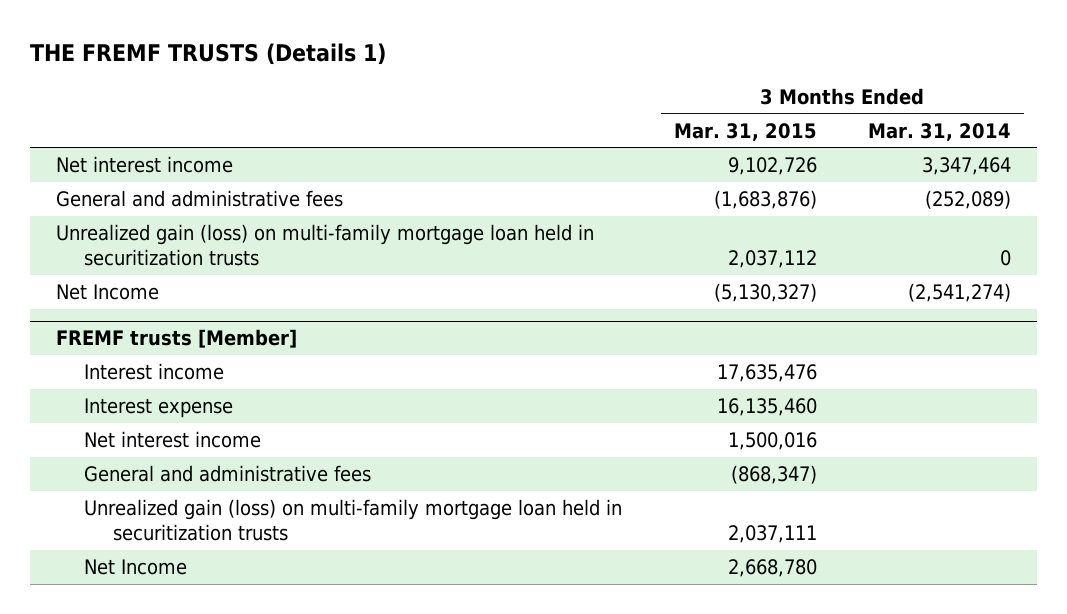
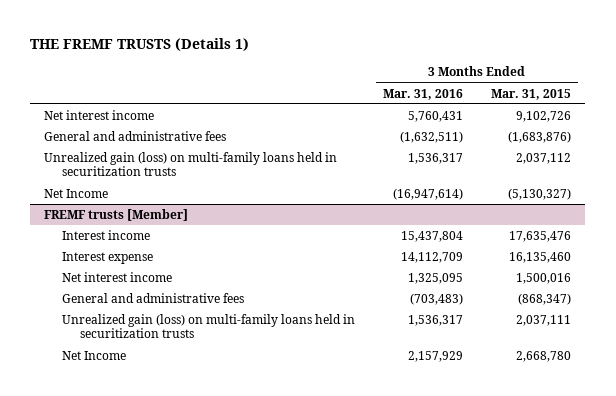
- | 3 Months Ended Mar. 31, 2015 | 3 Months Ended Mar. 31, 2014
+ | 3 Months Ended Mar. 31, 2016 | 3 Months Ended Mar. 31, 2015
- Unrealized gain (loss) on multi-family mortgage loan held in securitization trusts | 2,037,112 | 0
+ Unrealized gain (loss) on multi-family loans held in securitization trusts | 1,536,317 | 2,037,112
@ FREMF trusts [Member]
- Unrealized gain (loss) on multi-family mortgage loan held in securitization trusts | 2,037,111 |
+ Unrealized gain (loss) on multi-family loans held in securitization trusts | 1,536,317 | 2,037,111

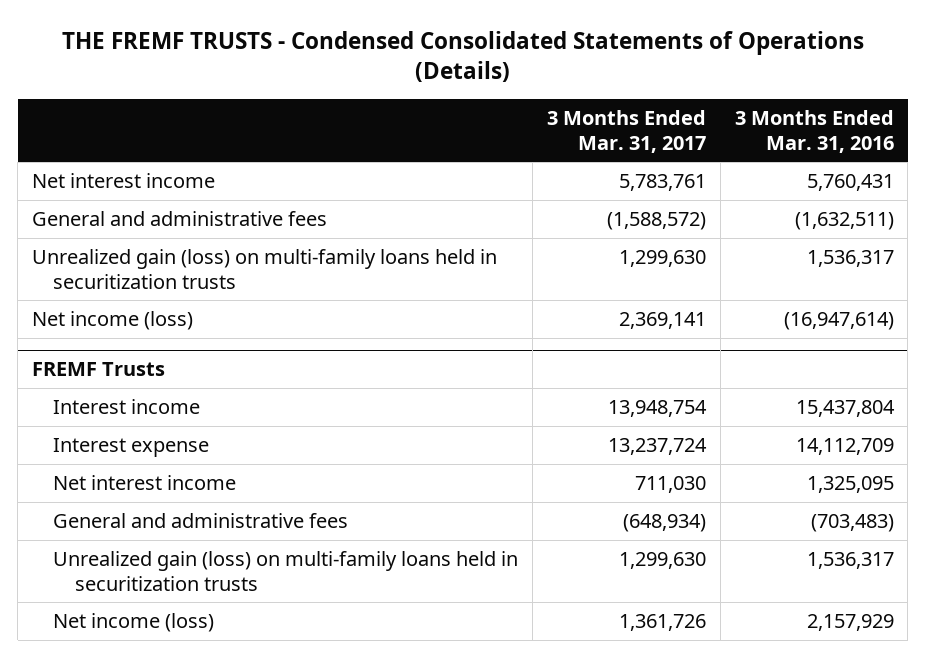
- THE FREMF TRUSTS (Details 1)
+ THE FREMF TRUSTS - Condensed Consolidated Statements of Operations (Details)
- | 3 Months Ended Mar. 31, 2016 | 3 Months Ended Mar. 31, 2015
+ | 3 Months Ended Mar. 31, 2017 | 3 Months Ended Mar. 31, 2016
- Net Income | (16,947,614) | (5,130,327)
- FREMF trusts [Member]
+ Net income (loss) | 2,369,141 | (16,947,614)
+ FREMF Trusts
- Net Income | 2,157,929 | 2,668,780
+ Net income (loss) | 1,361,726 | 2,157,929

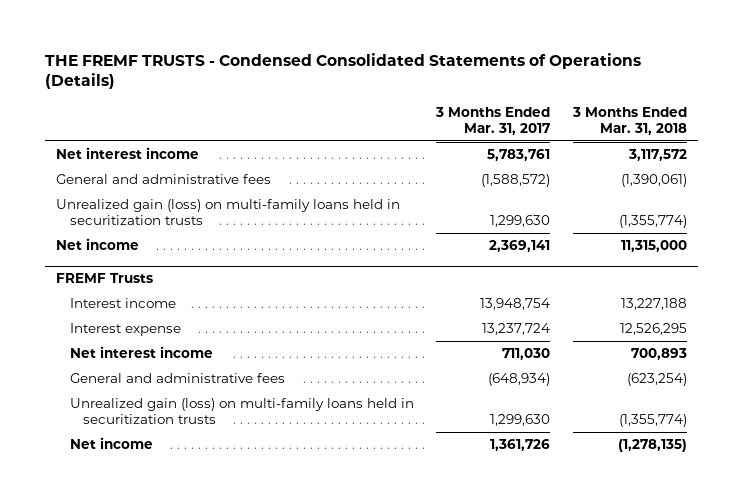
- | 3 Months Ended Mar. 31, 2017 | 3 Months Ended Mar. 31, 2016
+ | 3 Months Ended Mar. 31, 2017 | 3 Months Ended Mar. 31, 2018
- Net income (loss) | 2,369,141 | (16,947,614)
+ Net income | 2,369,141 | 11,315,000
@ FREMF Trusts
- Net income (loss) | 1,361,726 | 2,157,929
+ Net income | 1,361,726 | (1,278,135)

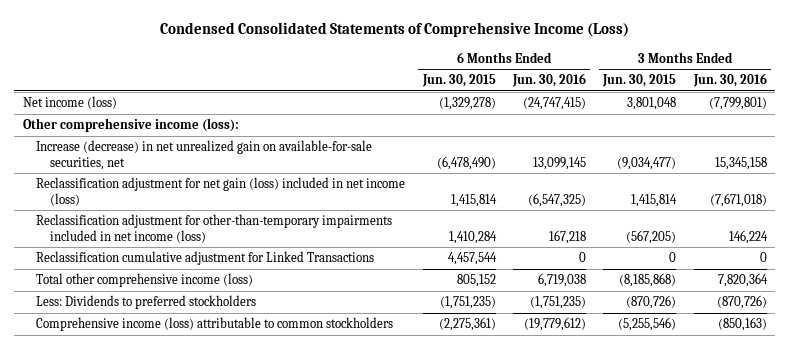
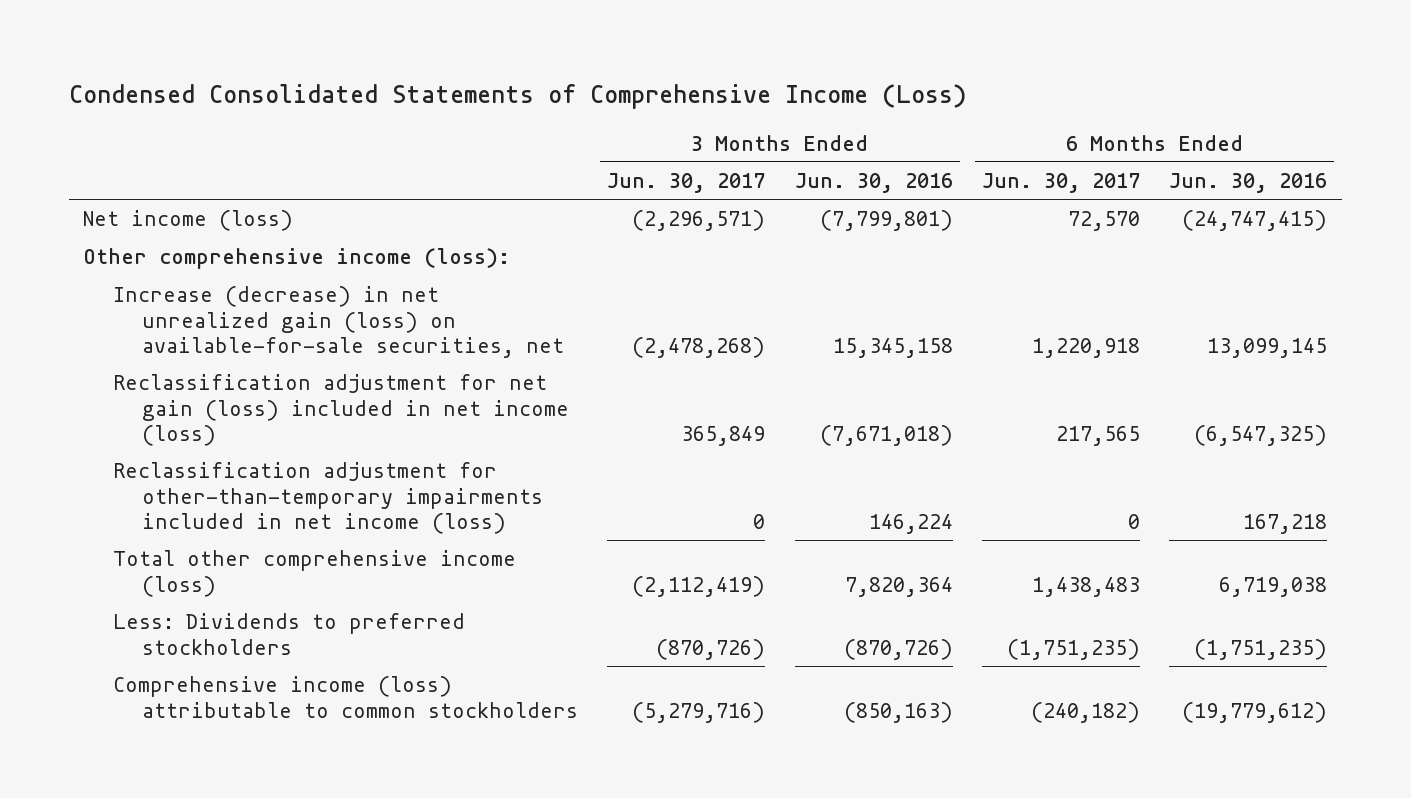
- | 6 Months Ended Jun. 30, 2015 | 6 Months Ended Jun. 30, 2016 | 3 Months Ended Jun. 30, 2015 | 3 Months Ended Jun. 30, 2016
+ | 3 Months Ended Jun. 30, 2017 | 3 Months Ended Jun. 30, 2016 | 6 Months Ended Jun. 30, 2017 | 6 Months Ended Jun. 30, 2016
- Increase (decrease) in net unrealized gain on available-for-sale securities, net | (6,478,490) | 13,099,145 | (9,034,477) | 15,345,158
+ Increase (decrease) in net unrealized gain (loss) on available-for-sale securities, net | (2,478,268) | 15,345,158 | 1,220,918 | 13,099,145
- Reclassification cumulative adjustment for Linked Transactions | 4,457,544 | 0 | 0 | 0

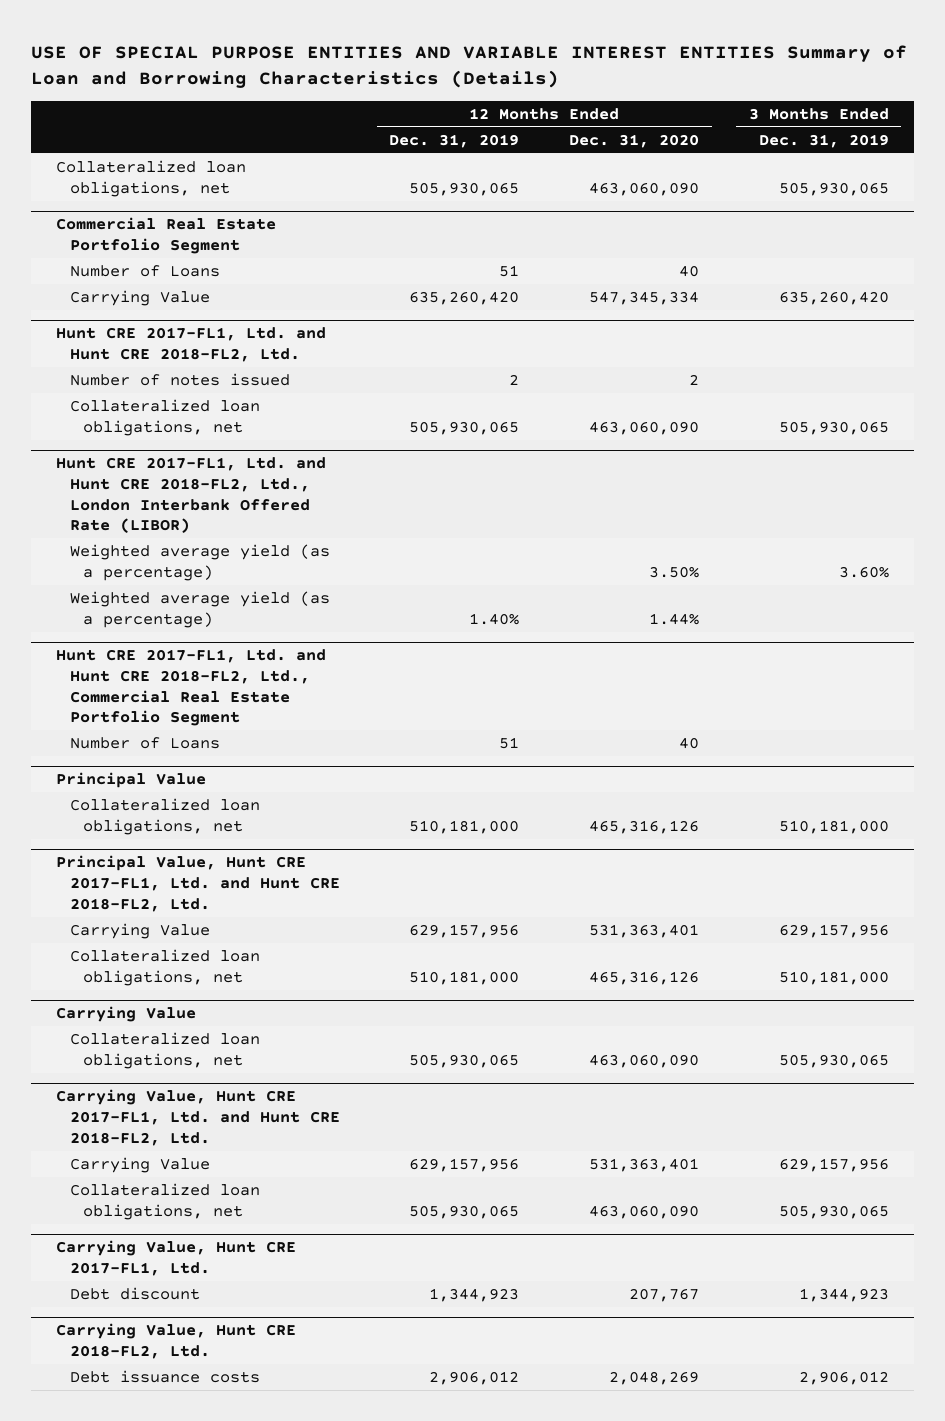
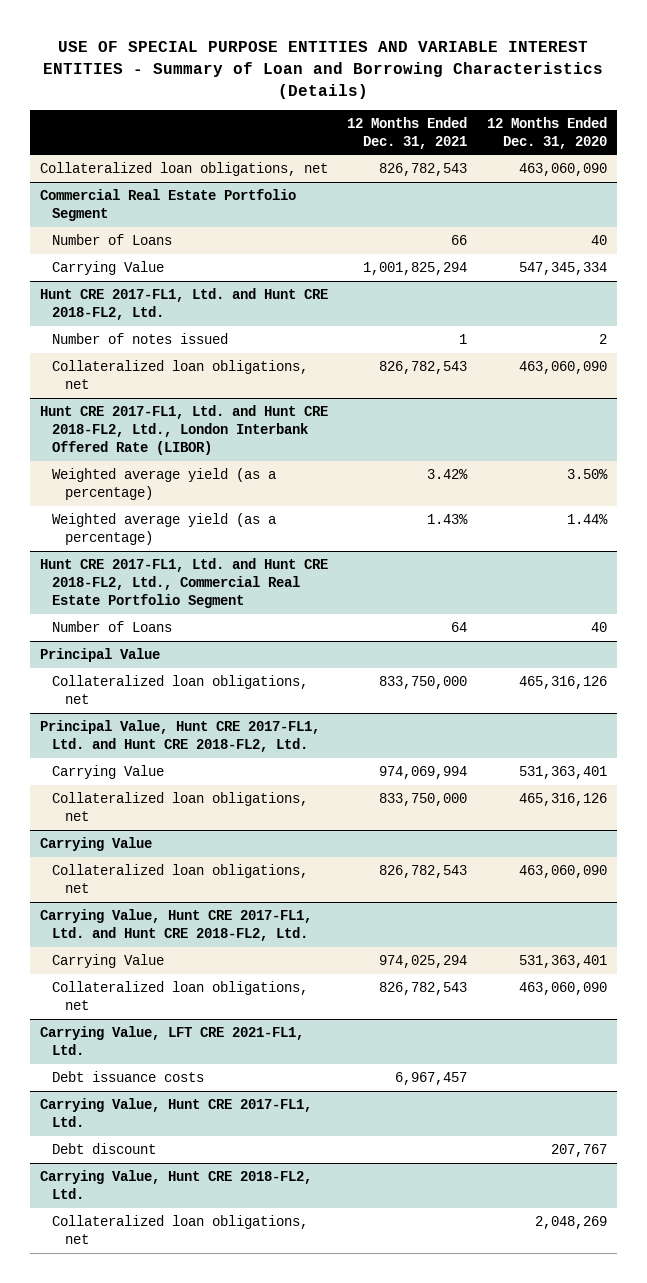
- USE OF SPECIAL PURPOSE ENTITIES AND VARIABLE INTEREST ENTITIES Summary of Loan and Borrowing Characteristics (Details)
+ USE OF SPECIAL PURPOSE ENTITIES AND VARIABLE INTEREST ENTITIES - Summary of Loan and Borrowing Characteristics (Details)
- | 12 Months Ended Dec. 31, 2019 | 12 Months Ended Dec. 31, 2020 | 3 Months Ended Dec. 31, 2019
+ | 12 Months Ended Dec. 31, 2021 | 12 Months Ended Dec. 31, 2020
+ Carrying Value, LFT CRE 2021-FL1, Ltd.
+ Debt issuance costs | 6,967,457 |
@ Carrying Value, Hunt CRE 2018-FL2, Ltd.
- Debt issuance costs | 2,906,012 | 2,048,269 | 2,906,012
+ Collateralized loan obligations, net | | 2,048,269

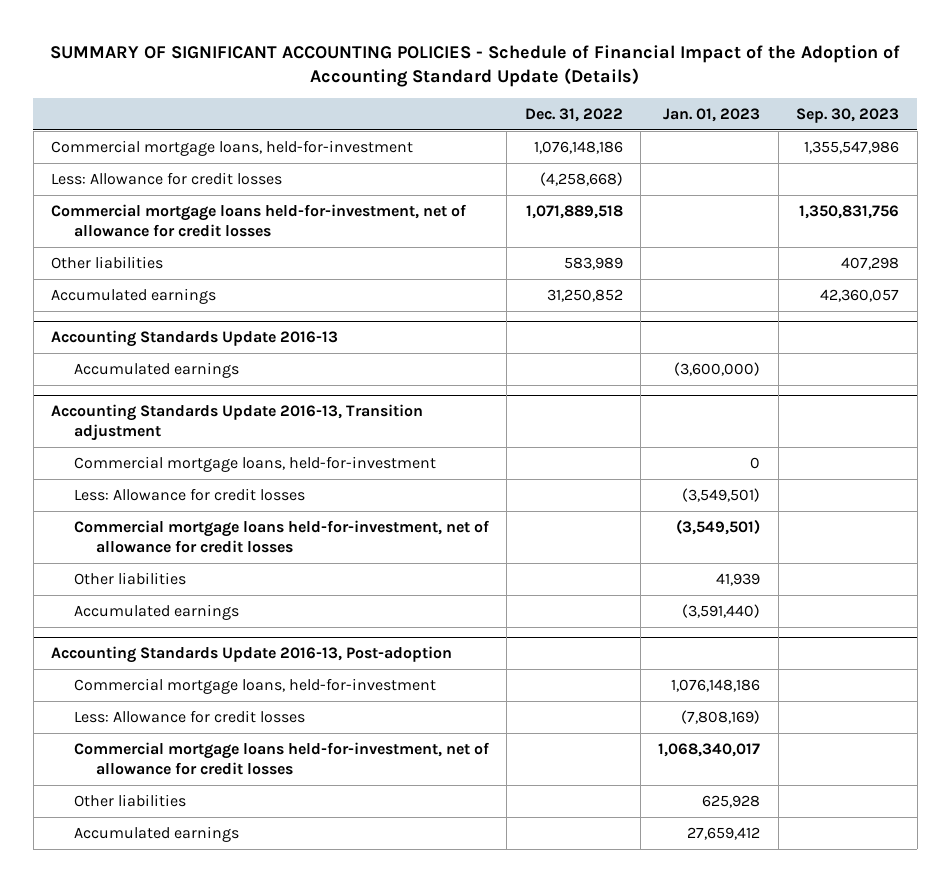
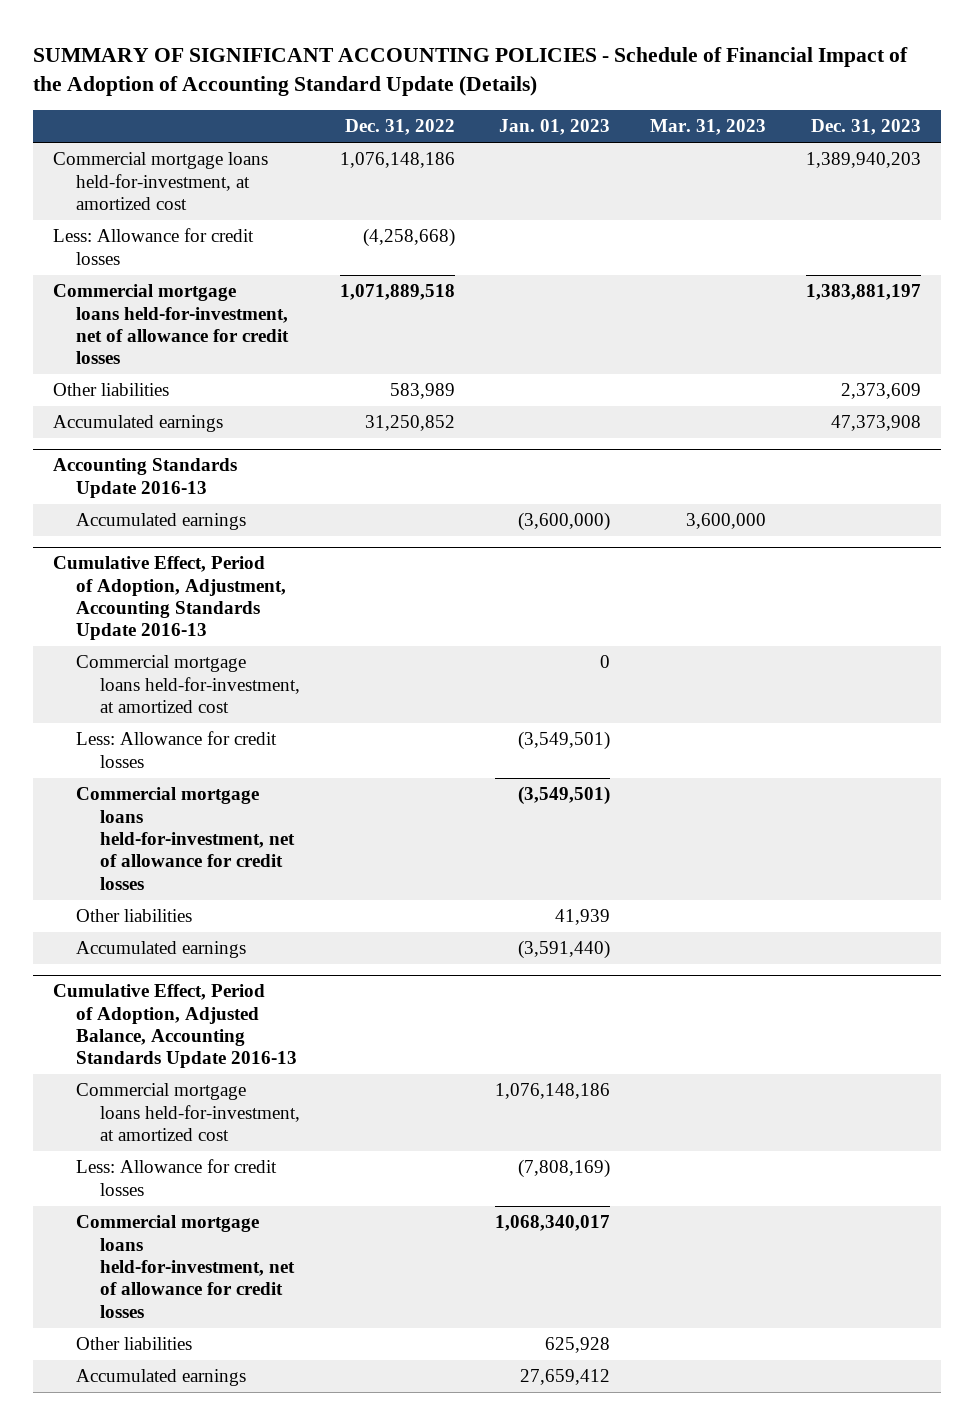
- | Dec. 31, 2022 | Jan. 01, 2023 | Sep. 30, 2023
+ | Dec. 31, 2022 | Jan. 01, 2023 | Mar. 31, 2023 | Dec. 31, 2023
- Commercial mortgage loans, held-for-investment | 1,076,148,186 | | 1,355,547,986
+ Commercial mortgage loans held-for-investment, at amortized cost | 1,076,148,186 | | | 1,389,940,203
- Accounting Standards Update 2016-13, Transition adjustment
- Commercial mortgage loans, held-for-investment | | 0 |
+ Cumulative Effect, Period of Adoption, Adjustment, Accounting Standards Update 2016-13
+ Commercial mortgage loans held-for-investment, at amortized cost | | 0 | |
- Accounting Standards Update 2016-13, Post-adoption
- Commercial mortgage loans, held-for-investment | | 1,076,148,186 |
+ Cumulative Effect, Period of Adoption, Adjusted Balance, Accounting Standards Update 2016-13
+ Commercial mortgage loans held-for-investment, at amortized cost | | 1,076,148,186 | |

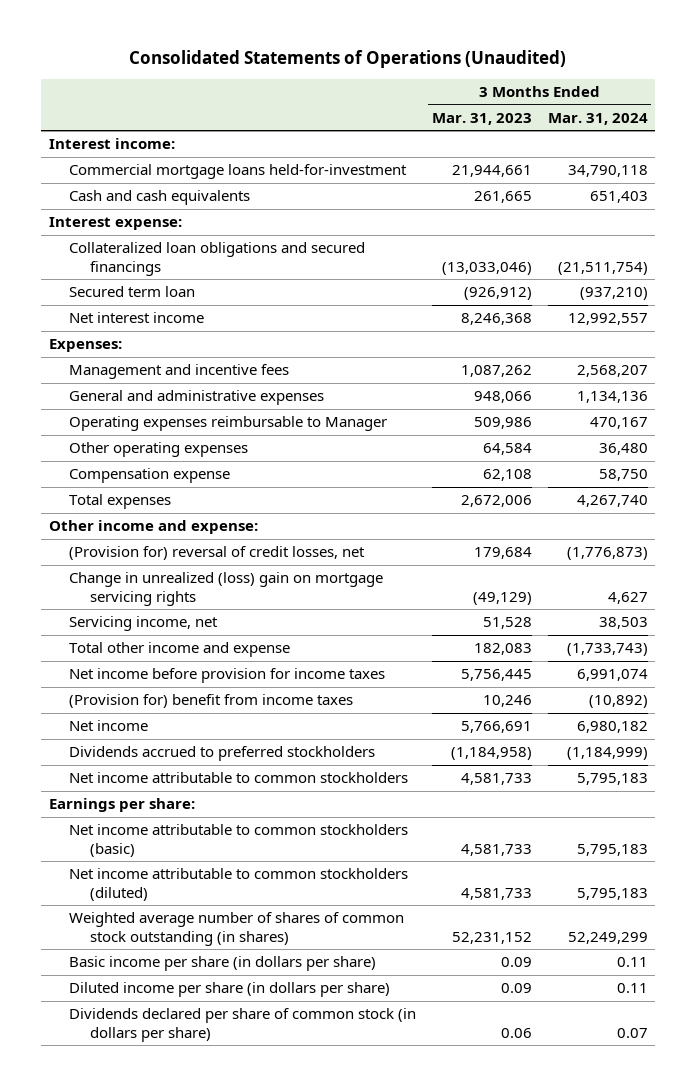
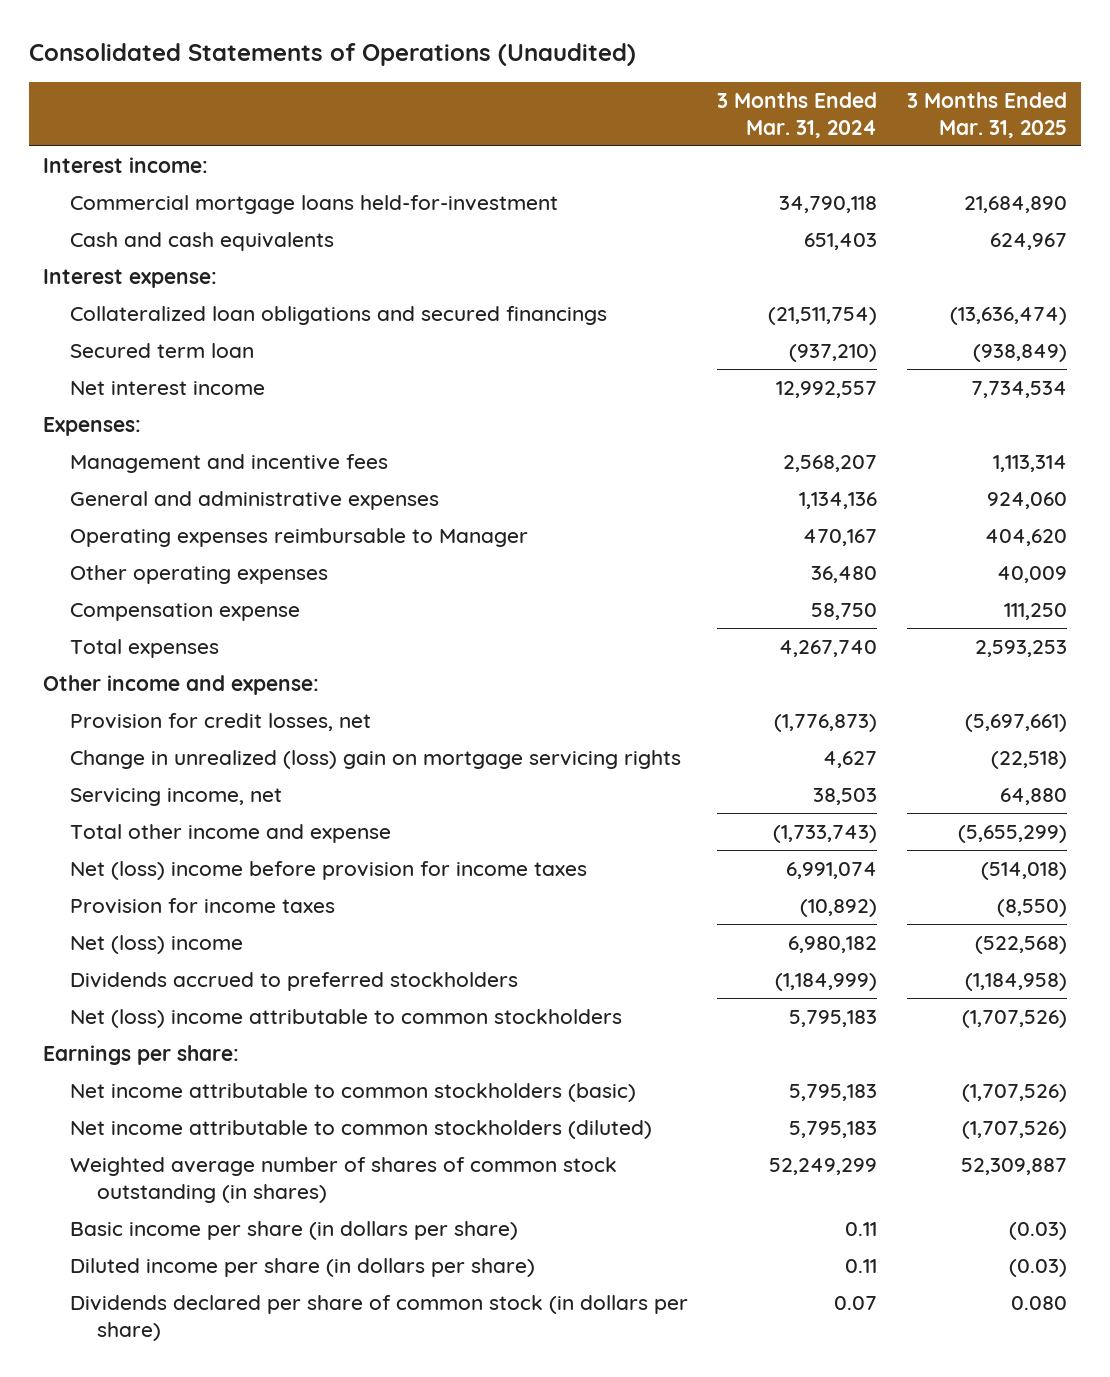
- | 3 Months Ended Mar. 31, 2023 | 3 Months Ended Mar. 31, 2024
+ | 3 Months Ended Mar. 31, 2024 | 3 Months Ended Mar. 31, 2025
- (Provision for) reversal of credit losses, net | 179,684 | (1,776,873)
+ Provision for credit losses, net | (1,776,873) | (5,697,661)
- Net income before provision for income taxes | 5,756,445 | 6,991,074
- (Provision for) benefit from income taxes | 10,246 | (10,892)
- Net income | 5,766,691 | 6,980,182
+ Net (loss) income before provision for income taxes | 6,991,074 | (514,018)
+ Provision for income taxes | (10,892) | (8,550)
+ Net (loss) income | 6,980,182 | (522,568)
- Net income attributable to common stockholders | 4,581,733 | 5,795,183
+ Net (loss) income attributable to common stockholders | 5,795,183 | (1,707,526)

